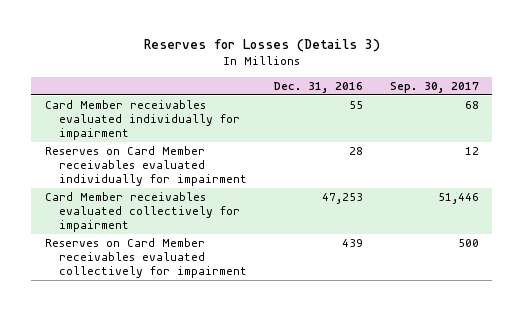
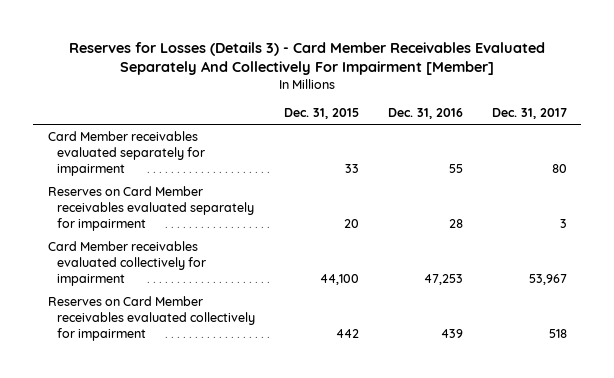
- Reserves for Losses (Details 3)
+ Reserves for Losses (Details 3) - Card Member Receivables Evaluated Separately And Collectively For Impairment [Member]
- | Dec. 31, 2016 | Sep. 30, 2017
+ | Dec. 31, 2015 | Dec. 31, 2016 | Dec. 31, 2017
- Card Member receivables evaluated individually for impairment | 55 | 68
- Reserves on Card Member receivables evaluated individually for impairment | 28 | 12
+ Card Member receivables evaluated separately for impairment | 33 | 55 | 80
+ Reserves on Card Member receivables evaluated separately for impairment | 20 | 28 | 3

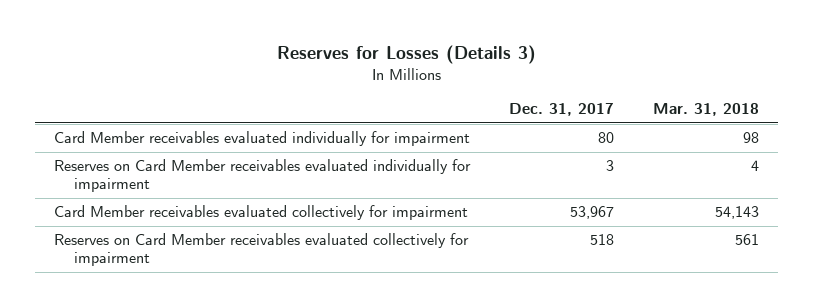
- Reserves for Losses (Details 3) - Card Member Receivables Evaluated Separately And Collectively For Impairment [Member]
+ Reserves for Losses (Details 3)
- | Dec. 31, 2015 | Dec. 31, 2016 | Dec. 31, 2017
+ | Dec. 31, 2017 | Mar. 31, 2018
- Card Member receivables evaluated separately for impairment | 33 | 55 | 80
- Reserves on Card Member receivables evaluated separately for impairment | 20 | 28 | 3
+ Card Member receivables evaluated individually for impairment | 80 | 98
+ Reserves on Card Member receivables evaluated individually for impairment | 3 | 4

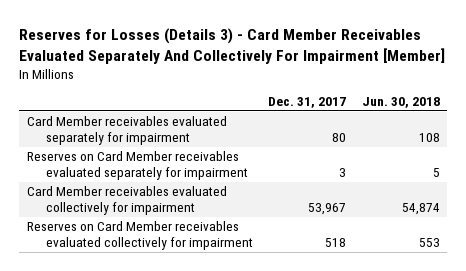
- Reserves for Losses (Details 3)
+ Reserves for Losses (Details 3) - Card Member Receivables Evaluated Separately And Collectively For Impairment [Member]
- | Dec. 31, 2017 | Mar. 31, 2018
+ | Dec. 31, 2017 | Jun. 30, 2018
- Card Member receivables evaluated individually for impairment | 80 | 98
- Reserves on Card Member receivables evaluated individually for impairment | 3 | 4
+ Card Member receivables evaluated separately for impairment | 80 | 108
+ Reserves on Card Member receivables evaluated separately for impairment | 3 | 5

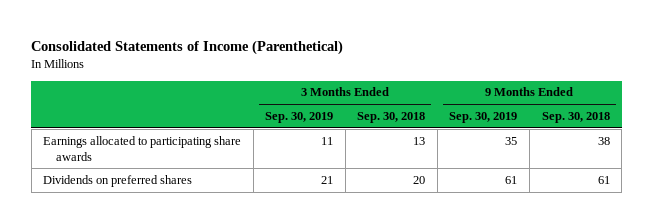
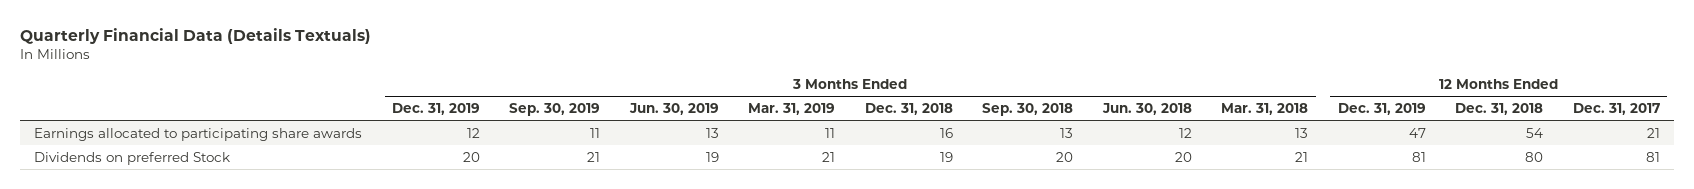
- Consolidated Statements of Income (Parenthetical)
+ Quarterly Financial Data (Details Textuals)
- | 3 Months Ended Sep. 30, 2019 | 3 Months Ended Sep. 30, 2018 | 9 Months Ended Sep. 30, 2019 | 9 Months Ended Sep. 30, 2018
+ | 3 Months Ended Dec. 31, 2019 | 3 Months Ended Sep. 30, 2019 | 3 Months Ended Jun. 30, 2019 | 3 Months Ended Mar. 31, 2019 | 3 Months Ended Dec. 31, 2018 | 3 Months Ended Sep. 30, 2018 | 3 Months Ended Jun. 30, 2018 | 3 Months Ended Mar. 31, 2018 | 12 Months Ended Dec. 31, 2019 | 12 Months Ended Dec. 31, 2018 | 12 Months Ended Dec. 31, 2017
- Dividends on preferred shares | 21 | 20 | 61 | 61
+ Dividends on preferred Stock | 20 | 21 | 19 | 21 | 19 | 20 | 20 | 21 | 81 | 80 | 81

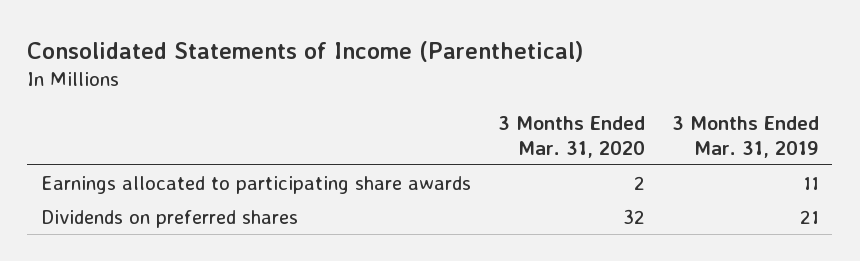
- Quarterly Financial Data (Details Textuals)
+ Consolidated Statements of Income (Parenthetical)
- | 3 Months Ended Dec. 31, 2019 | 3 Months Ended Sep. 30, 2019 | 3 Months Ended Jun. 30, 2019 | 3 Months Ended Mar. 31, 2019 | 3 Months Ended Dec. 31, 2018 | 3 Months Ended Sep. 30, 2018 | 3 Months Ended Jun. 30, 2018 | 3 Months Ended Mar. 31, 2018 | 12 Months Ended Dec. 31, 2019 | 12 Months Ended Dec. 31, 2018 | 12 Months Ended Dec. 31, 2017
+ | 3 Months Ended Mar. 31, 2020 | 3 Months Ended Mar. 31, 2019
- Dividends on preferred Stock | 20 | 21 | 19 | 21 | 19 | 20 | 20 | 21 | 81 | 80 | 81
+ Dividends on preferred shares | 32 | 21

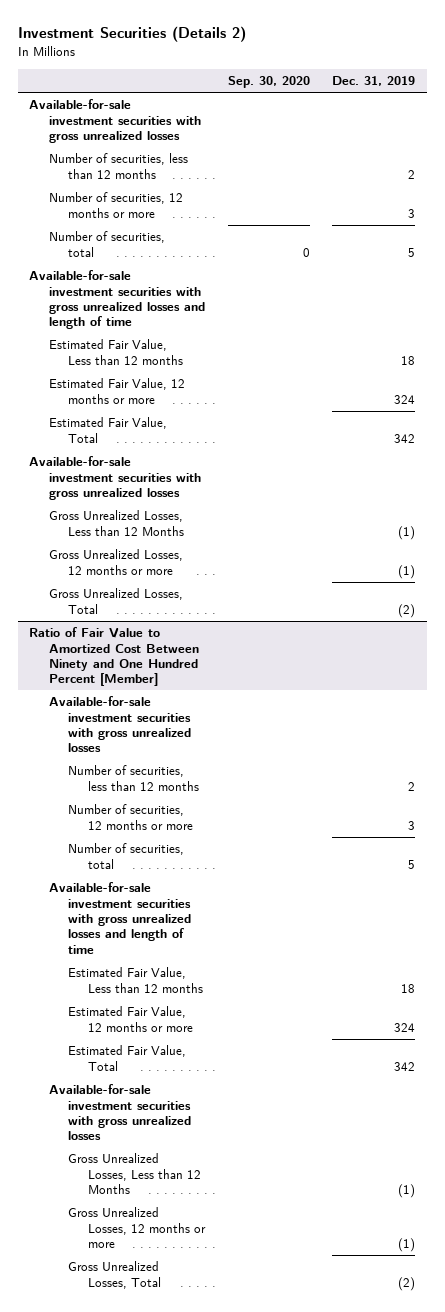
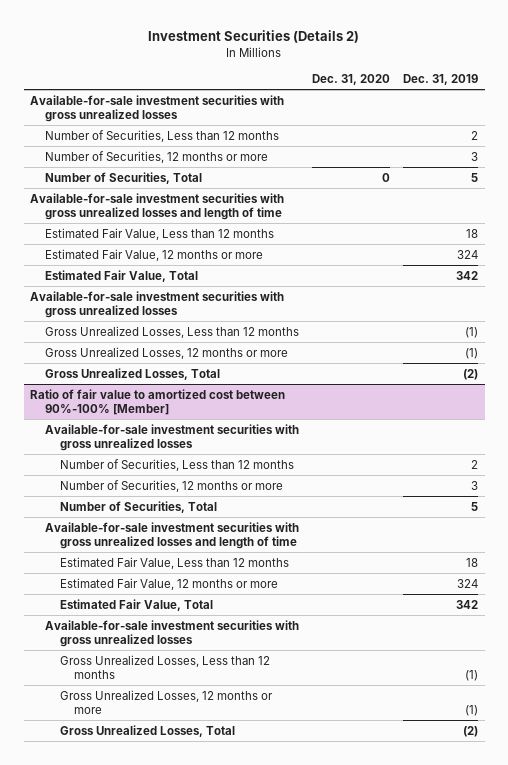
- | Sep. 30, 2020 | Dec. 31, 2019
+ | Dec. 31, 2020 | Dec. 31, 2019
- Number of securities, less than 12 months | | 2
- Number of securities, 12 months or more | | 3
- Number of securities, total | 0 | 5
+ Number of Securities, Less than 12 months | | 2
+ Number of Securities, 12 months or more | | 3
+ Number of Securities, Total | 0 | 5
- Gross Unrealized Losses, Less than 12 Months | | (1)
+ Gross Unrealized Losses, Less than 12 months | | (1)
- Ratio of Fair Value to Amortized Cost Between Ninety and One Hundred Percent [Member]
+ Ratio of fair value to amortized cost between 90%-100% [Member]
- Number of securities, less than 12 months | | 2
- Number of securities, 12 months or more | | 3
- Number of securities, total | | 5
+ Number of Securities, Less than 12 months | | 2
+ Number of Securities, 12 months or more | | 3
+ Number of Securities, Total | | 5
- Gross Unrealized Losses, Less than 12 Months | | (1)
+ Gross Unrealized Losses, Less than 12 months | | (1)

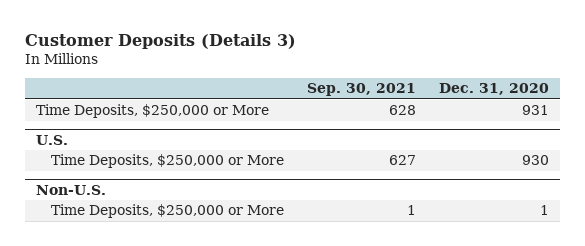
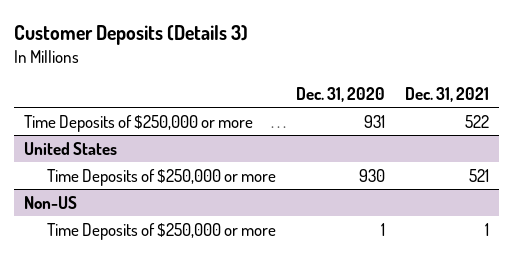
- | Sep. 30, 2021 | Dec. 31, 2020
+ | Dec. 31, 2020 | Dec. 31, 2021
- Time Deposits, $250,000 or More | 628 | 931
- U.S.
- Time Deposits, $250,000 or More | 627 | 930
- Non-U.S.
- Time Deposits, $250,000 or More | 1 | 1
+ Time Deposits of $250,000 or more | 931 | 522
+ United States
+ Time Deposits of $250,000 or more | 930 | 521
+ Non-US
+ Time Deposits of $250,000 or more | 1 | 1

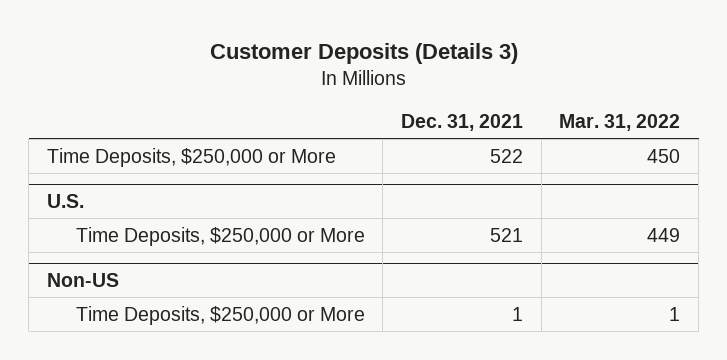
- | Dec. 31, 2020 | Dec. 31, 2021
+ | Dec. 31, 2021 | Mar. 31, 2022
- Time Deposits of $250,000 or more | 931 | 522
- United States
- Time Deposits of $250,000 or more | 930 | 521
+ Time Deposits, $250,000 or More | 522 | 450
+ U.S.
+ Time Deposits, $250,000 or More | 521 | 449
@ Non-US
- Time Deposits of $250,000 or more | 1 | 1
+ Time Deposits, $250,000 or More | 1 | 1

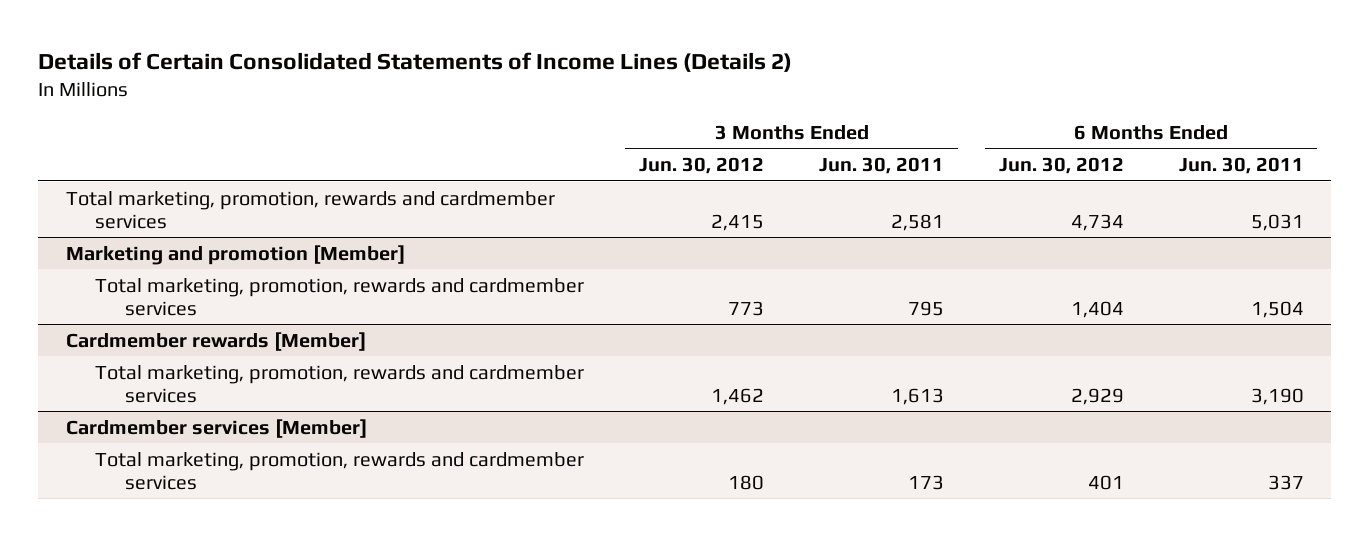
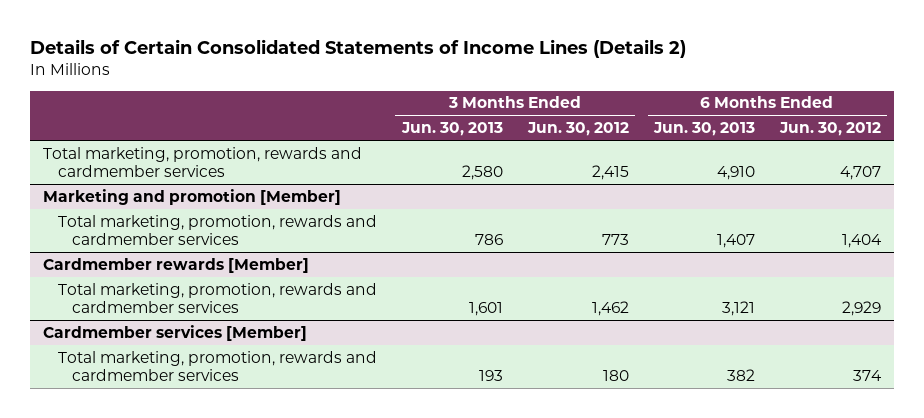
- | 3 Months Ended Jun. 30, 2012 | 3 Months Ended Jun. 30, 2011 | 6 Months Ended Jun. 30, 2012 | 6 Months Ended Jun. 30, 2011
+ | 3 Months Ended Jun. 30, 2013 | 3 Months Ended Jun. 30, 2012 | 6 Months Ended Jun. 30, 2013 | 6 Months Ended Jun. 30, 2012
- Total marketing, promotion, rewards and cardmember services | 2,415 | 2,581 | 4,734 | 5,031
+ Total marketing, promotion, rewards and cardmember services | 2,580 | 2,415 | 4,910 | 4,707
@ Cardmember services [Member]
- Total marketing, promotion, rewards and cardmember services | 180 | 173 | 401 | 337
+ Total marketing, promotion, rewards and cardmember services | 193 | 180 | 382 | 374

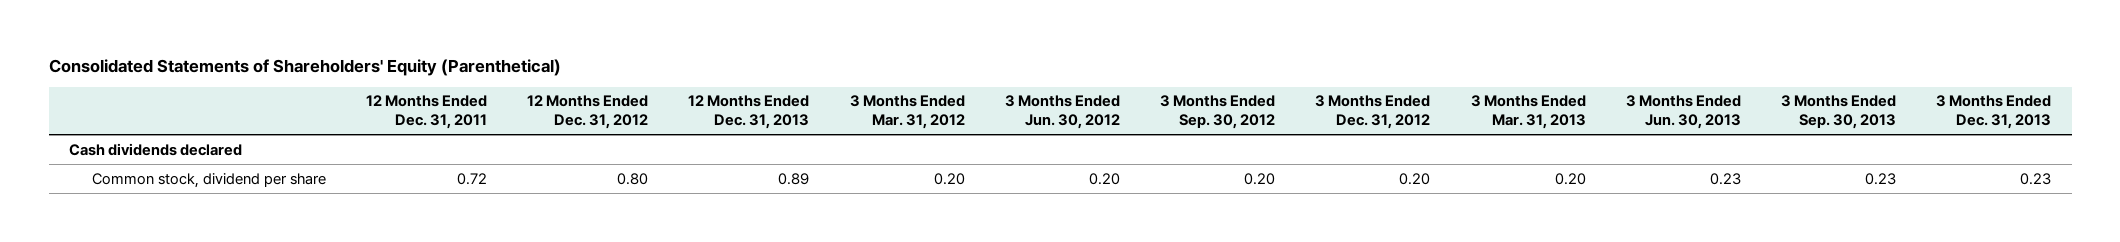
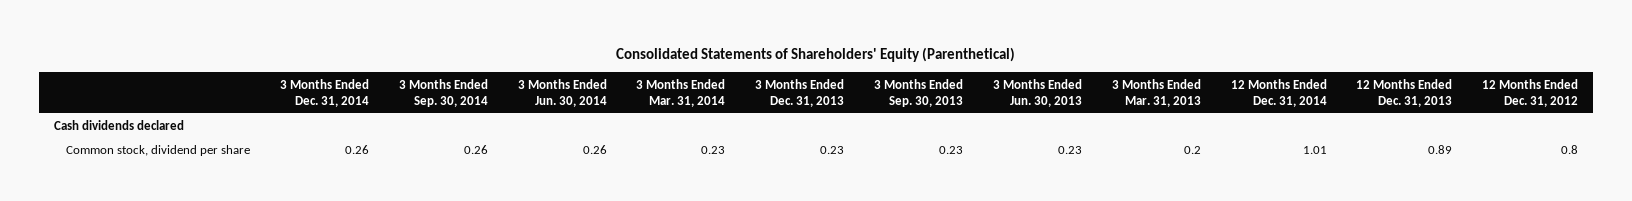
- | 12 Months Ended Dec. 31, 2011 | 12 Months Ended Dec. 31, 2012 | 12 Months Ended Dec. 31, 2013 | 3 Months Ended Mar. 31, 2012 | 3 Months Ended Jun. 30, 2012 | 3 Months Ended Sep. 30, 2012 | 3 Months Ended Dec. 31, 2012 | 3 Months Ended Mar. 31, 2013 | 3 Months Ended Jun. 30, 2013 | 3 Months Ended Sep. 30, 2013 | 3 Months Ended Dec. 31, 2013
+ | 3 Months Ended Dec. 31, 2014 | 3 Months Ended Sep. 30, 2014 | 3 Months Ended Jun. 30, 2014 | 3 Months Ended Mar. 31, 2014 | 3 Months Ended Dec. 31, 2013 | 3 Months Ended Sep. 30, 2013 | 3 Months Ended Jun. 30, 2013 | 3 Months Ended Mar. 31, 2013 | 12 Months Ended Dec. 31, 2014 | 12 Months Ended Dec. 31, 2013 | 12 Months Ended Dec. 31, 2012
- Common stock, dividend per share | 0.72 | 0.80 | 0.89 | 0.20 | 0.20 | 0.20 | 0.20 | 0.20 | 0.23 | 0.23 | 0.23
+ Common stock, dividend per share | 0.26 | 0.26 | 0.26 | 0.23 | 0.23 | 0.23 | 0.23 | 0.2 | 1.01 | 0.89 | 0.8

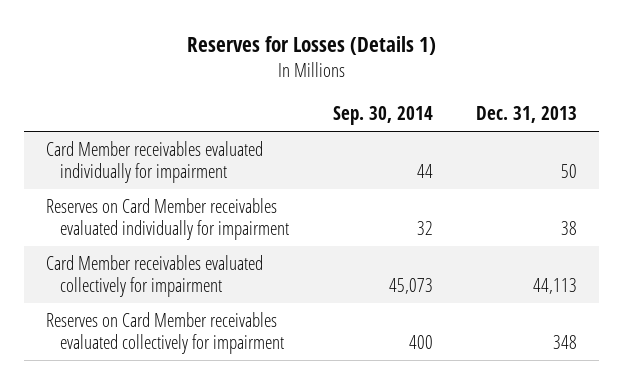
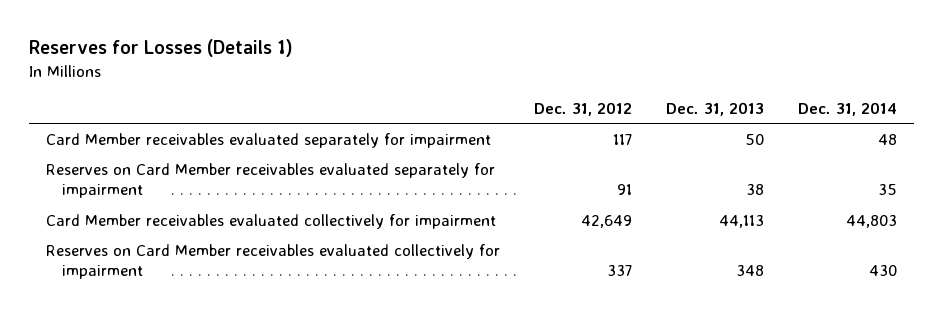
- | Sep. 30, 2014 | Dec. 31, 2013
+ | Dec. 31, 2012 | Dec. 31, 2013 | Dec. 31, 2014
- Card Member receivables evaluated individually for impairment | 44 | 50
- Reserves on Card Member receivables evaluated individually for impairment | 32 | 38
+ Card Member receivables evaluated separately for impairment | 117 | 50 | 48
+ Reserves on Card Member receivables evaluated separately for impairment | 91 | 38 | 35

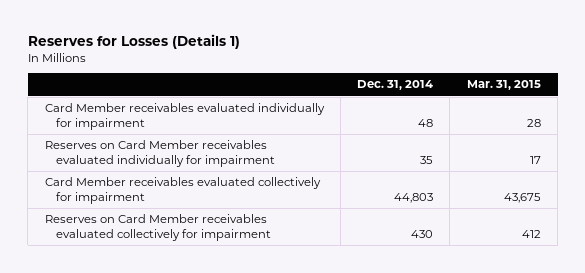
- | Dec. 31, 2012 | Dec. 31, 2013 | Dec. 31, 2014
+ | Dec. 31, 2014 | Mar. 31, 2015
- Card Member receivables evaluated separately for impairment | 117 | 50 | 48
- Reserves on Card Member receivables evaluated separately for impairment | 91 | 38 | 35
+ Card Member receivables evaluated individually for impairment | 48 | 28
+ Reserves on Card Member receivables evaluated individually for impairment | 35 | 17

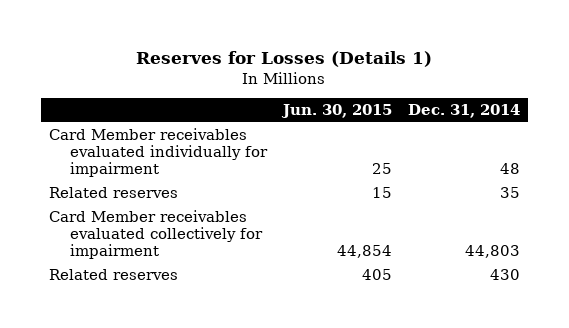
- | Dec. 31, 2014 | Mar. 31, 2015
+ | Jun. 30, 2015 | Dec. 31, 2014
- Reserves on Card Member receivables evaluated individually for impairment | 35 | 17
+ Related reserves | 15 | 35
- Reserves on Card Member receivables evaluated collectively for impairment | 430 | 412
+ Related reserves | 405 | 430

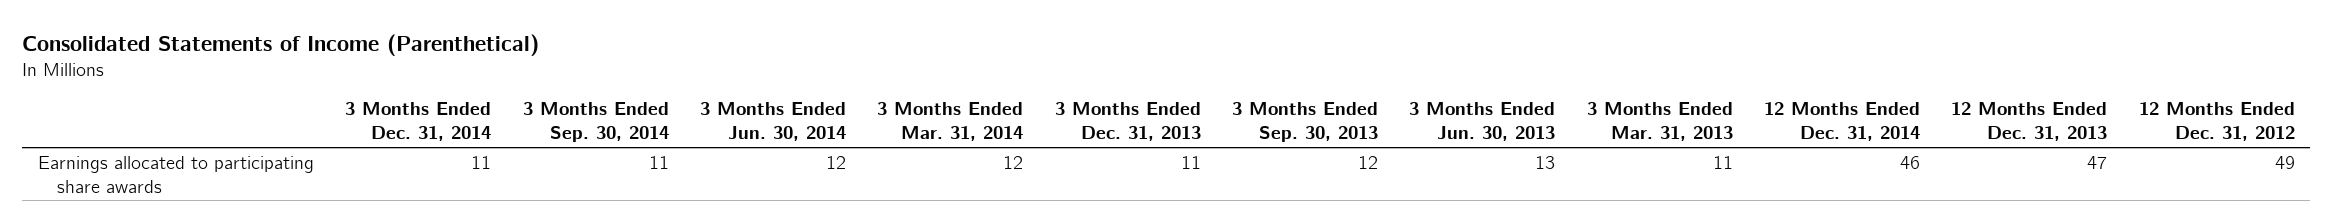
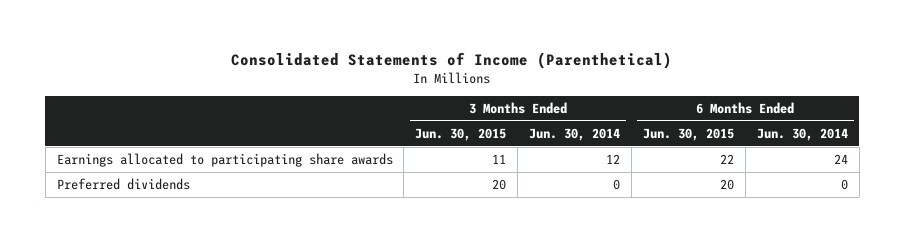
- | 3 Months Ended Dec. 31, 2014 | 3 Months Ended Sep. 30, 2014 | 3 Months Ended Jun. 30, 2014 | 3 Months Ended Mar. 31, 2014 | 3 Months Ended Dec. 31, 2013 | 3 Months Ended Sep. 30, 2013 | 3 Months Ended Jun. 30, 2013 | 3 Months Ended Mar. 31, 2013 | 12 Months Ended Dec. 31, 2014 | 12 Months Ended Dec. 31, 2013 | 12 Months Ended Dec. 31, 2012
+ | 3 Months Ended Jun. 30, 2015 | 3 Months Ended Jun. 30, 2014 | 6 Months Ended Jun. 30, 2015 | 6 Months Ended Jun. 30, 2014
+ Preferred dividends | 20 | 0 | 20 | 0

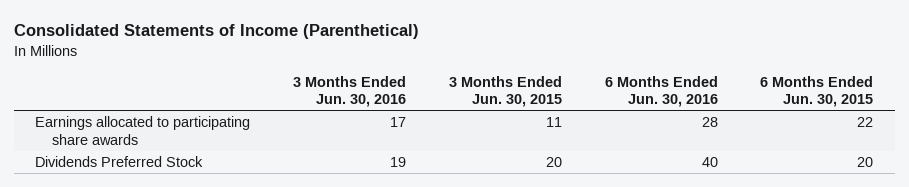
- | 3 Months Ended Jun. 30, 2015 | 3 Months Ended Jun. 30, 2014 | 6 Months Ended Jun. 30, 2015 | 6 Months Ended Jun. 30, 2014
+ | 3 Months Ended Jun. 30, 2016 | 3 Months Ended Jun. 30, 2015 | 6 Months Ended Jun. 30, 2016 | 6 Months Ended Jun. 30, 2015
- Preferred dividends | 20 | 0 | 20 | 0
+ Dividends Preferred Stock | 19 | 20 | 40 | 20

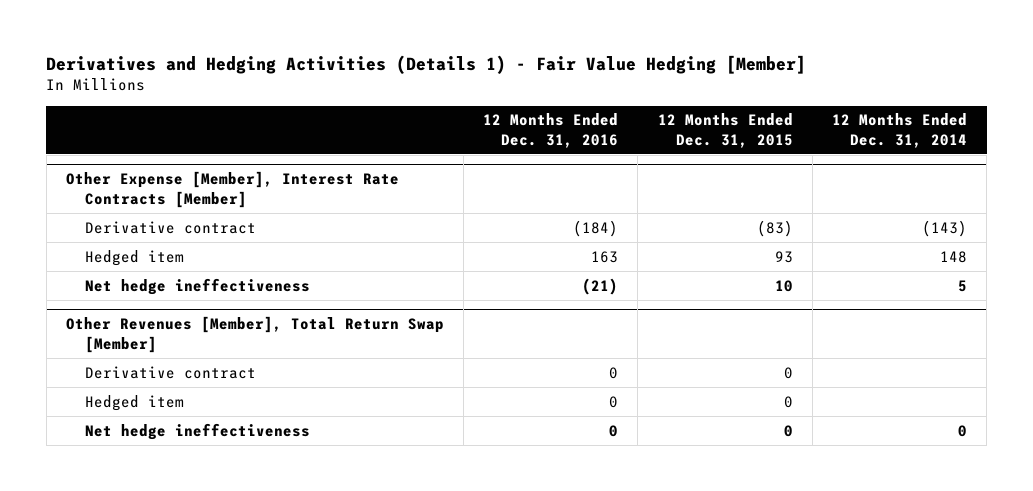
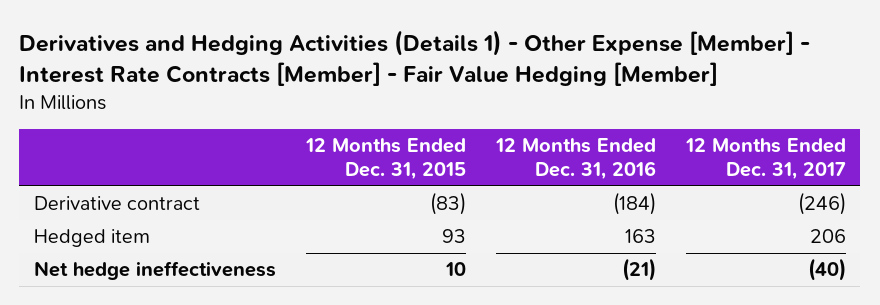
- Derivatives and Hedging Activities (Details 1) - Fair Value Hedging [Member]
+ Derivatives and Hedging Activities (Details 1) - Other Expense [Member] - Interest Rate Contracts [Member] - Fair Value Hedging [Member]
- | 12 Months Ended Dec. 31, 2016 | 12 Months Ended Dec. 31, 2015 | 12 Months Ended Dec. 31, 2014
+ | 12 Months Ended Dec. 31, 2015 | 12 Months Ended Dec. 31, 2016 | 12 Months Ended Dec. 31, 2017
- Other Expense [Member], Interest Rate Contracts [Member]
- Other Revenues [Member], Total Return Swap [Member]
- Derivative contract | 0 | 0 |
- Hedged item | 0 | 0 |
- Net hedge ineffectiveness | 0 | 0 | 0

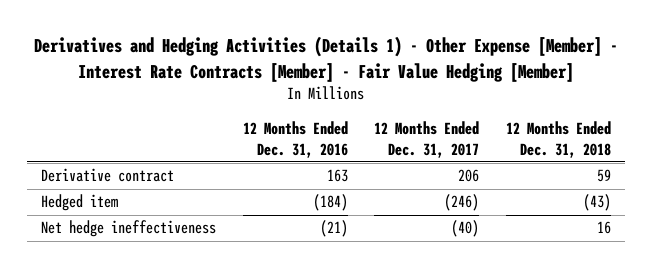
- | 12 Months Ended Dec. 31, 2015 | 12 Months Ended Dec. 31, 2016 | 12 Months Ended Dec. 31, 2017
+ | 12 Months Ended Dec. 31, 2016 | 12 Months Ended Dec. 31, 2017 | 12 Months Ended Dec. 31, 2018
- Derivative contract | (83) | (184) | (246)
- Hedged item | 93 | 163 | 206
+ Derivative contract | 163 | 206 | 59
+ Hedged item | (184) | (246) | (43)

